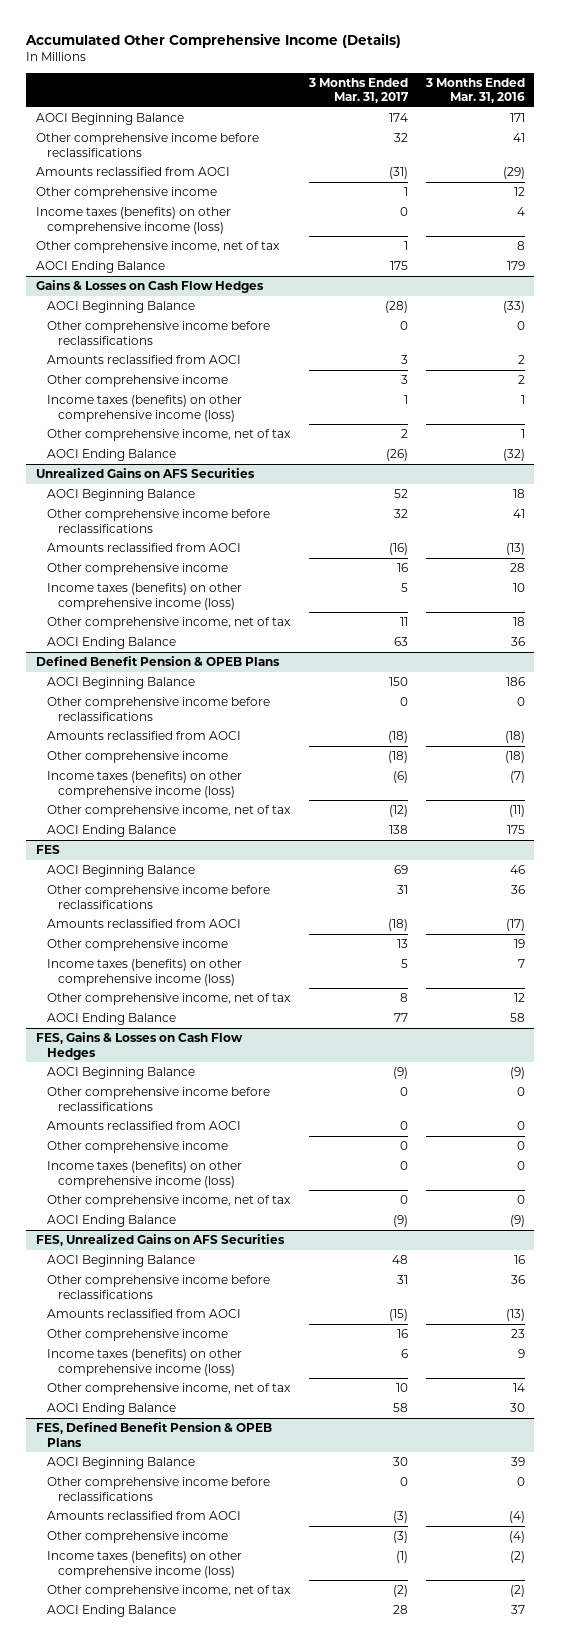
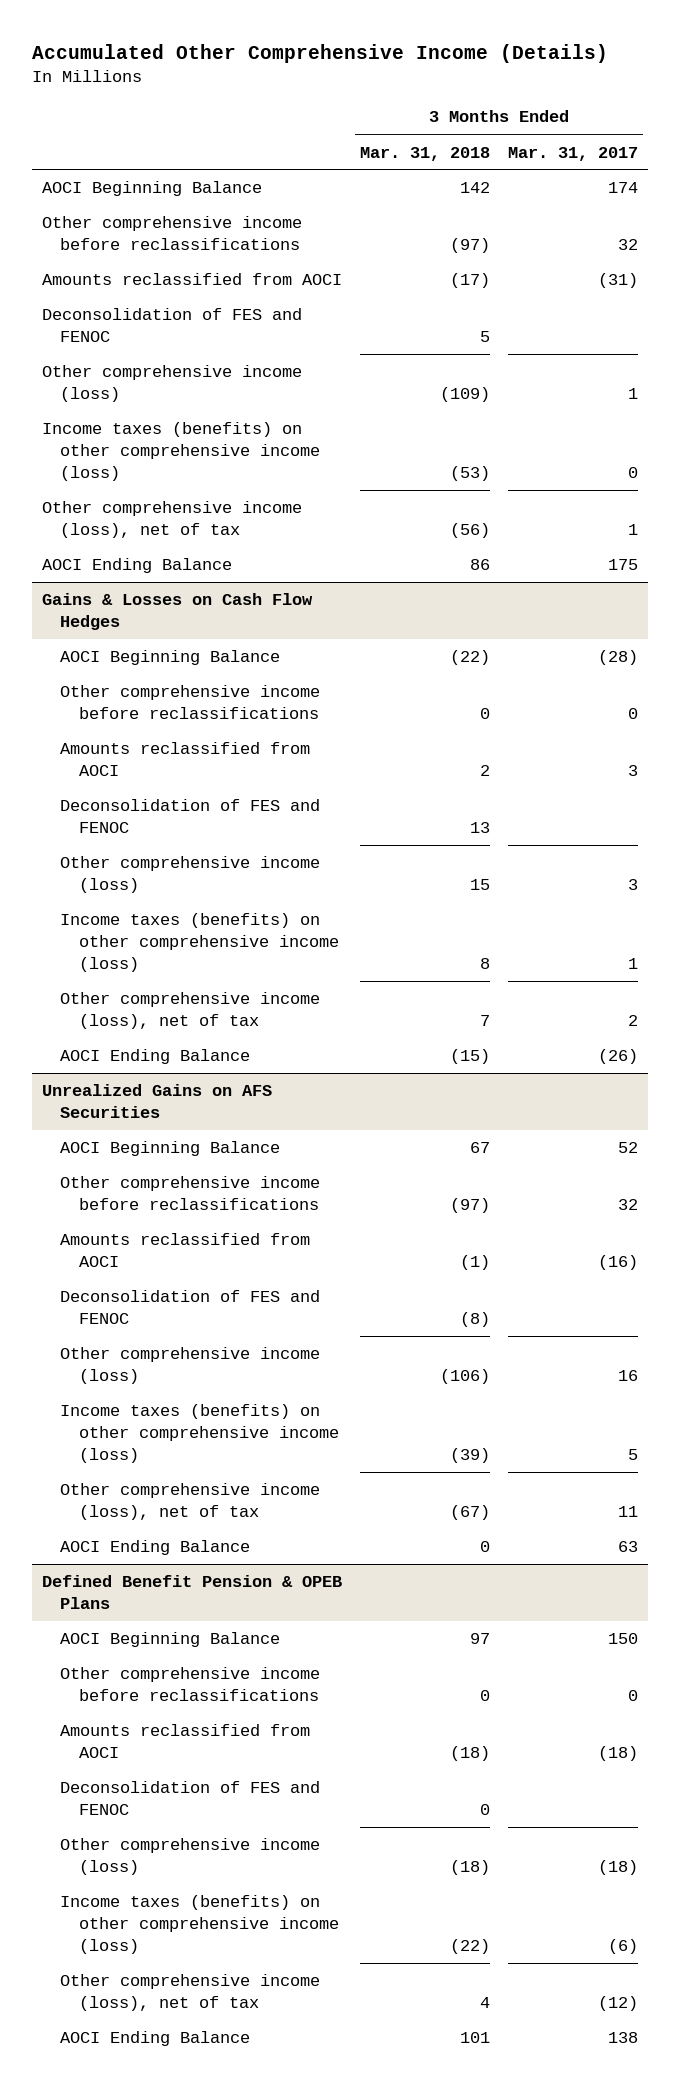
- | 3 Months Ended Mar. 31, 2017 | 3 Months Ended Mar. 31, 2016
+ | 3 Months Ended Mar. 31, 2018 | 3 Months Ended Mar. 31, 2017
- Other comprehensive income | 1 | 12
+ Deconsolidation of FES and FENOC | 5 |
+ Other comprehensive income (loss) | (109) | 1
- Other comprehensive income, net of tax | 1 | 8
+ Other comprehensive income (loss), net of tax | (56) | 1
@ Gains & Losses on Cash Flow Hedges
- Other comprehensive income | 3 | 2
+ Deconsolidation of FES and FENOC | 13 |
+ Other comprehensive income (loss) | 15 | 3
- Other comprehensive income, net of tax | 2 | 1
+ Other comprehensive income (loss), net of tax | 7 | 2
@ Unrealized Gains on AFS Securities
- Other comprehensive income | 16 | 28
+ Deconsolidation of FES and FENOC | (8) |
+ Other comprehensive income (loss) | (106) | 16
- Other comprehensive income, net of tax | 11 | 18
+ Other comprehensive income (loss), net of tax | (67) | 11
@ Defined Benefit Pension & OPEB Plans
- Other comprehensive income | (18) | (18)
+ Deconsolidation of FES and FENOC | 0 |
+ Other comprehensive income (loss) | (18) | (18)
- Other comprehensive income, net of tax | (12) | (11)
+ Other comprehensive income (loss), net of tax | 4 | (12)
- FES
- AOCI Beginning Balance | 69 | 46
- Other comprehensive income before reclassifications | 31 | 36
- Amounts reclassified from AOCI | (18) | (17)
- Other comprehensive income | 13 | 19
- Income taxes (benefits) on other comprehensive income (loss) | 5 | 7
- Other comprehensive income, net of tax | 8 | 12
- AOCI Ending Balance | 77 | 58
- FES, Gains & Losses on Cash Flow Hedges
- AOCI Beginning Balance | (9) | (9)
- Other comprehensive income before reclassifications | 0 | 0
- Amounts reclassified from AOCI | 0 | 0
- Other comprehensive income | 0 | 0
- Income taxes (benefits) on other comprehensive income (loss) | 0 | 0
- Other comprehensive income, net of tax | 0 | 0
- AOCI Ending Balance | (9) | (9)
- FES, Unrealized Gains on AFS Securities
- AOCI Beginning Balance | 48 | 16
- Other comprehensive income before reclassifications | 31 | 36
- Amounts reclassified from AOCI | (15) | (13)
- Other comprehensive income | 16 | 23
- Income taxes (benefits) on other comprehensive income (loss) | 6 | 9
- Other comprehensive income, net of tax | 10 | 14
- AOCI Ending Balance | 58 | 30
- FES, Defined Benefit Pension & OPEB Plans
- AOCI Beginning Balance | 30 | 39
- Other comprehensive income before reclassifications | 0 | 0
- Amounts reclassified from AOCI | (3) | (4)
- Other comprehensive income | (3) | (4)
- Income taxes (benefits) on other comprehensive income (loss) | (1) | (2)
- Other comprehensive income, net of tax | (2) | (2)
- AOCI Ending Balance | 28 | 37

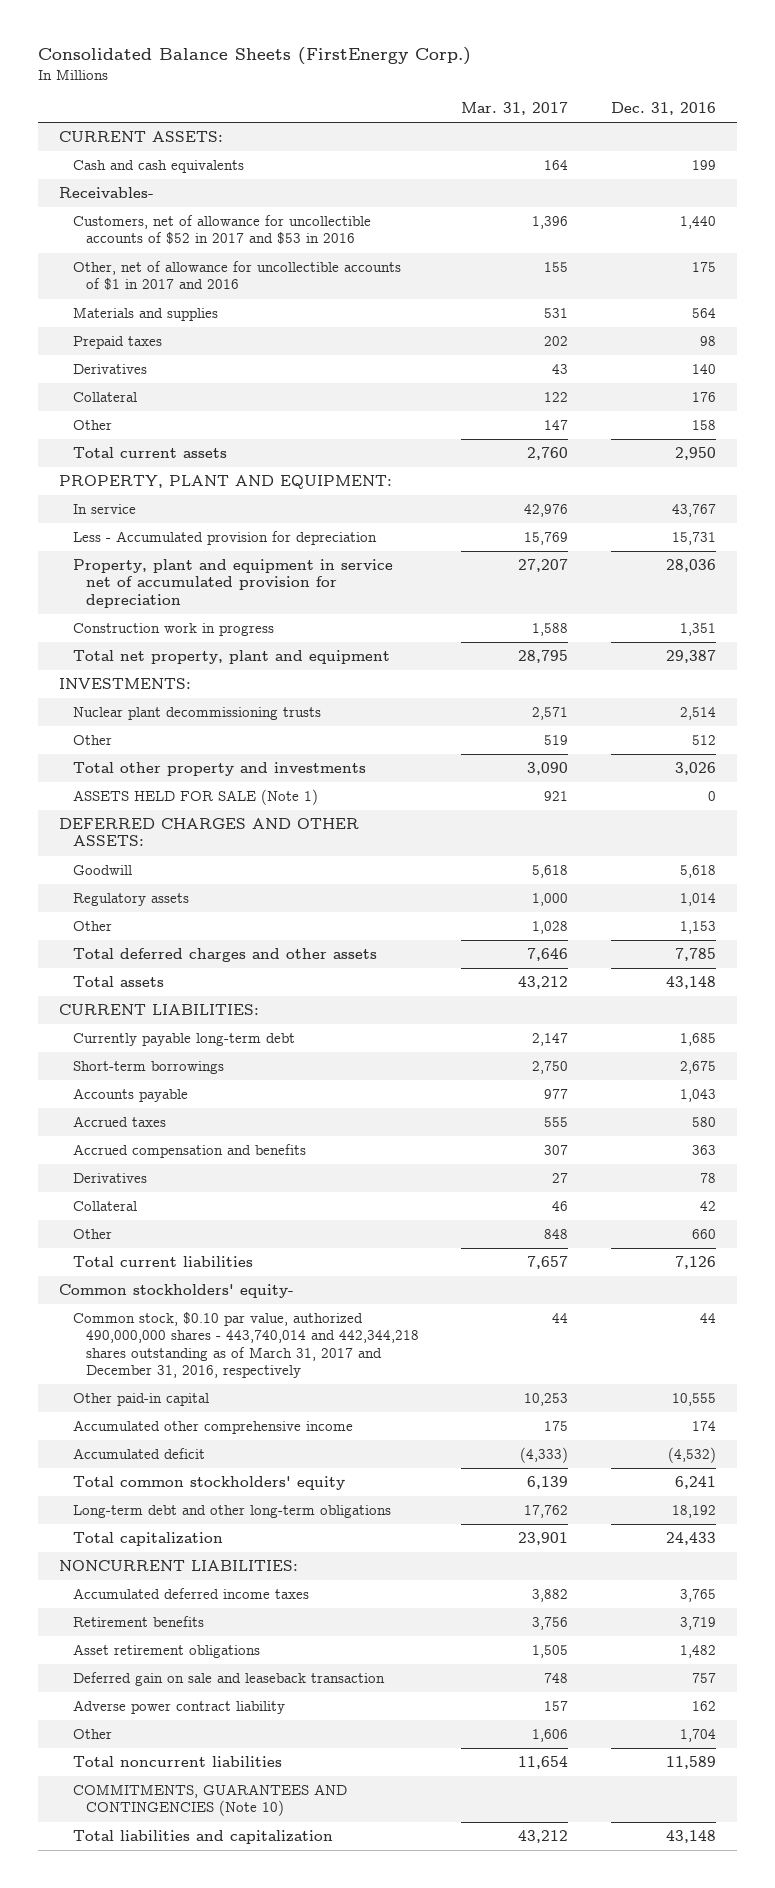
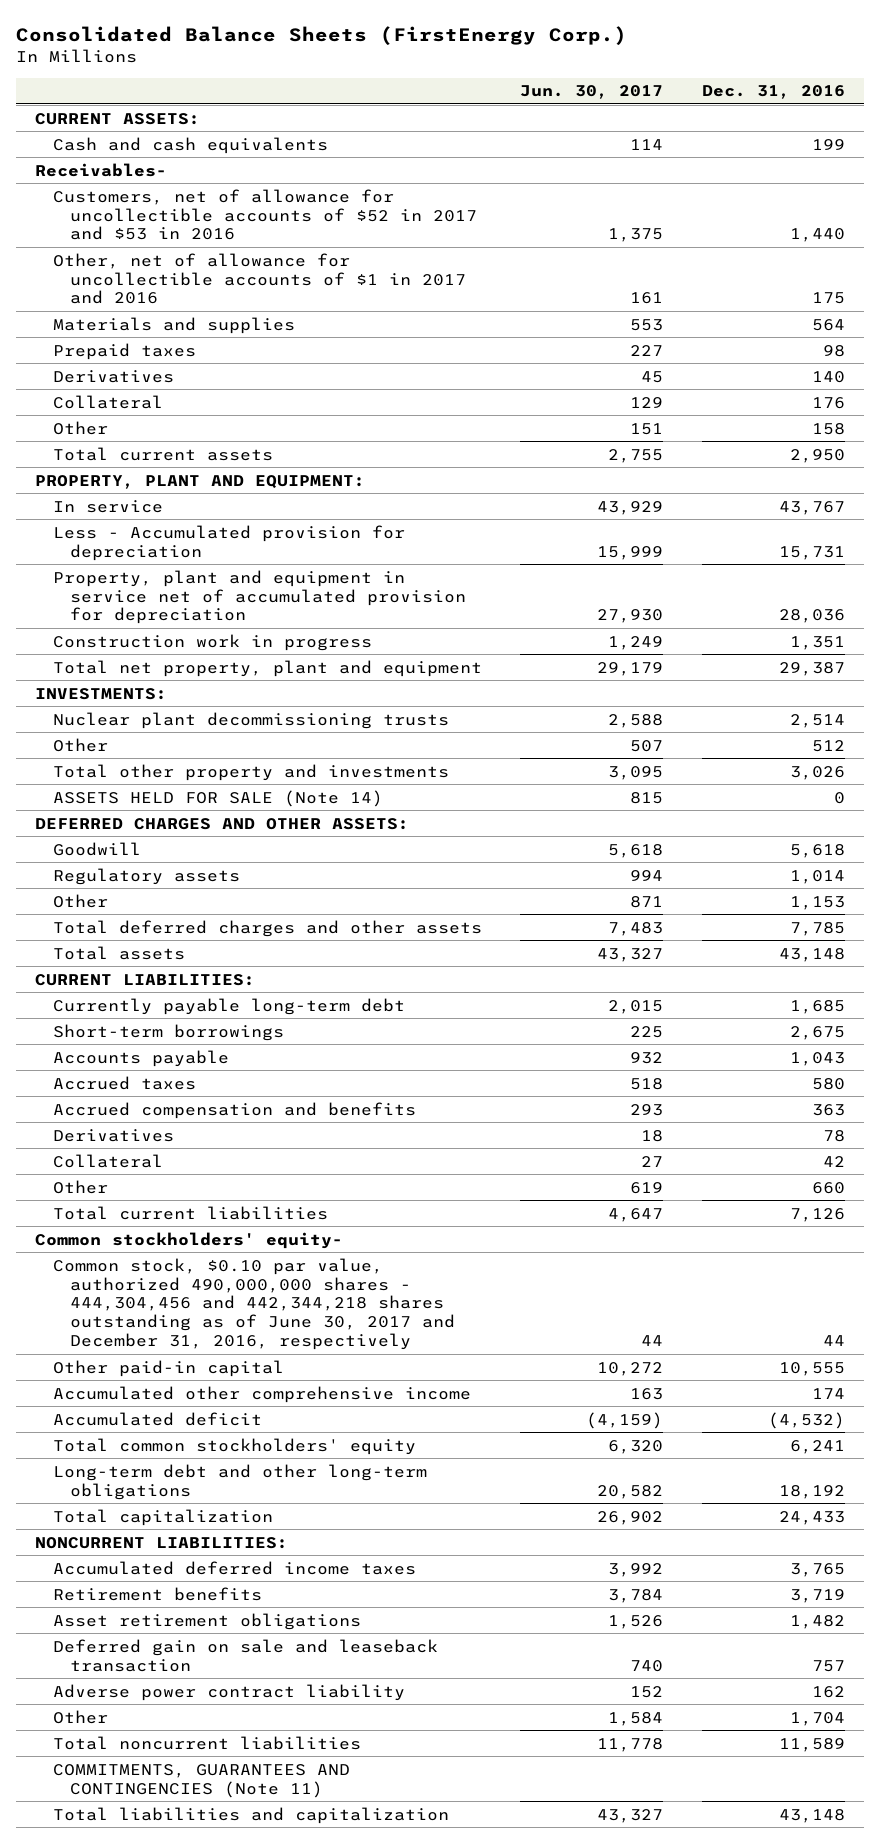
- | Mar. 31, 2017 | Dec. 31, 2016
+ | Jun. 30, 2017 | Dec. 31, 2016
- ASSETS HELD FOR SALE (Note 1) | 921 | 0
+ ASSETS HELD FOR SALE (Note 14) | 815 | 0
- Common stock, $0.10 par value, authorized 490,000,000 shares - 443,740,014 and 442,344,218 shares outstanding as of March 31, 2017 and December 31, 2016, respectively | 44 | 44
+ Common stock, $0.10 par value, authorized 490,000,000 shares - 444,304,456 and 442,344,218 shares outstanding as of June 30, 2017 and December 31, 2016, respectively | 44 | 44
- COMMITMENTS, GUARANTEES AND CONTINGENCIES (Note 10)
+ COMMITMENTS, GUARANTEES AND CONTINGENCIES (Note 11)

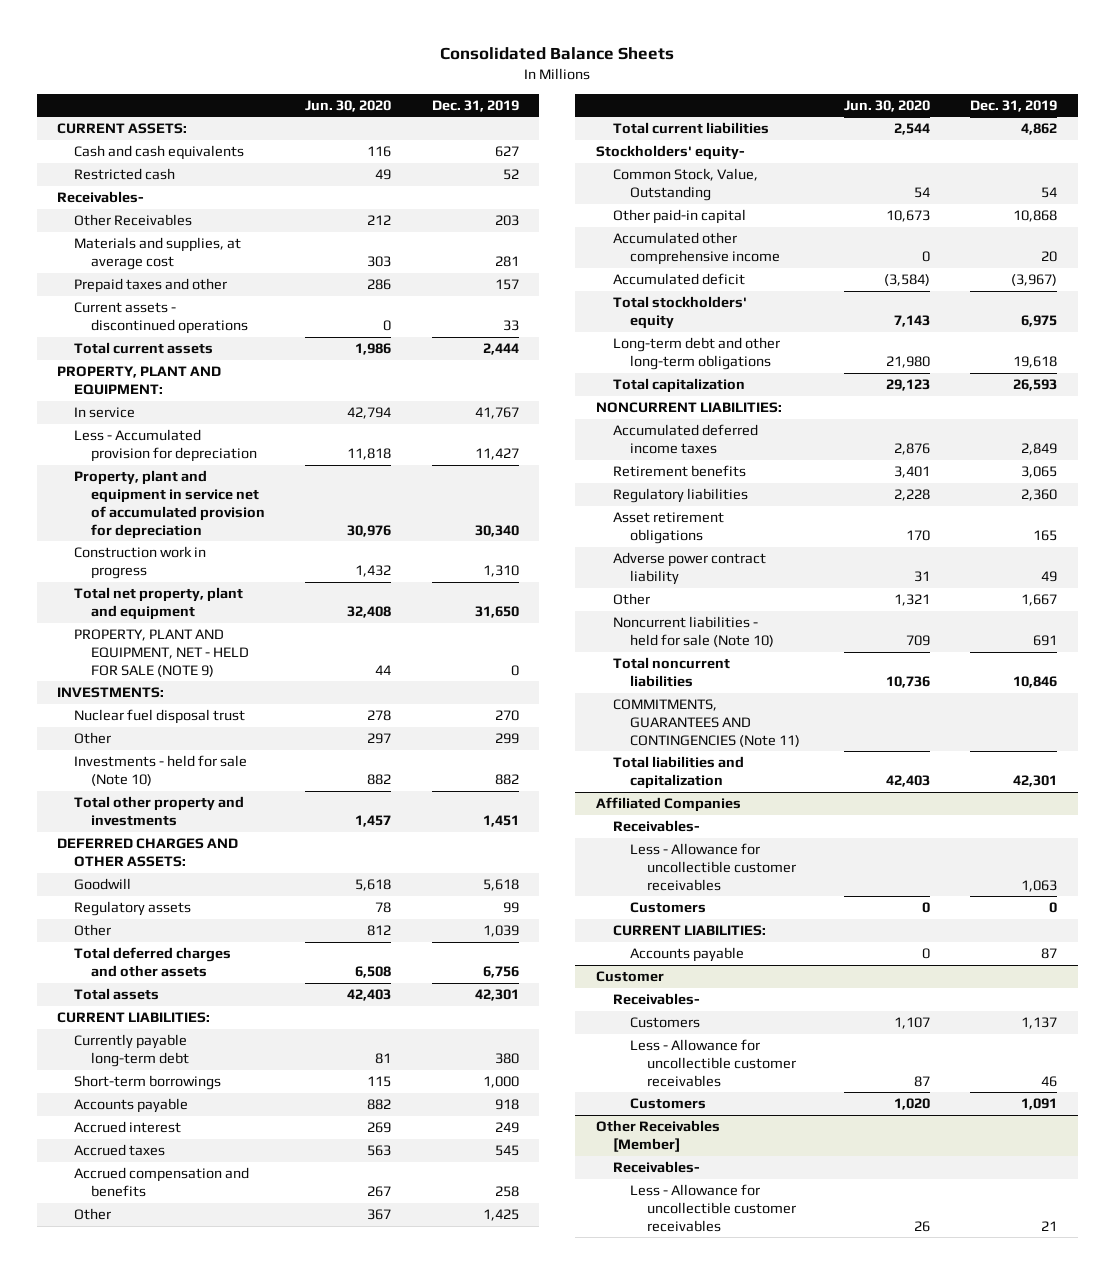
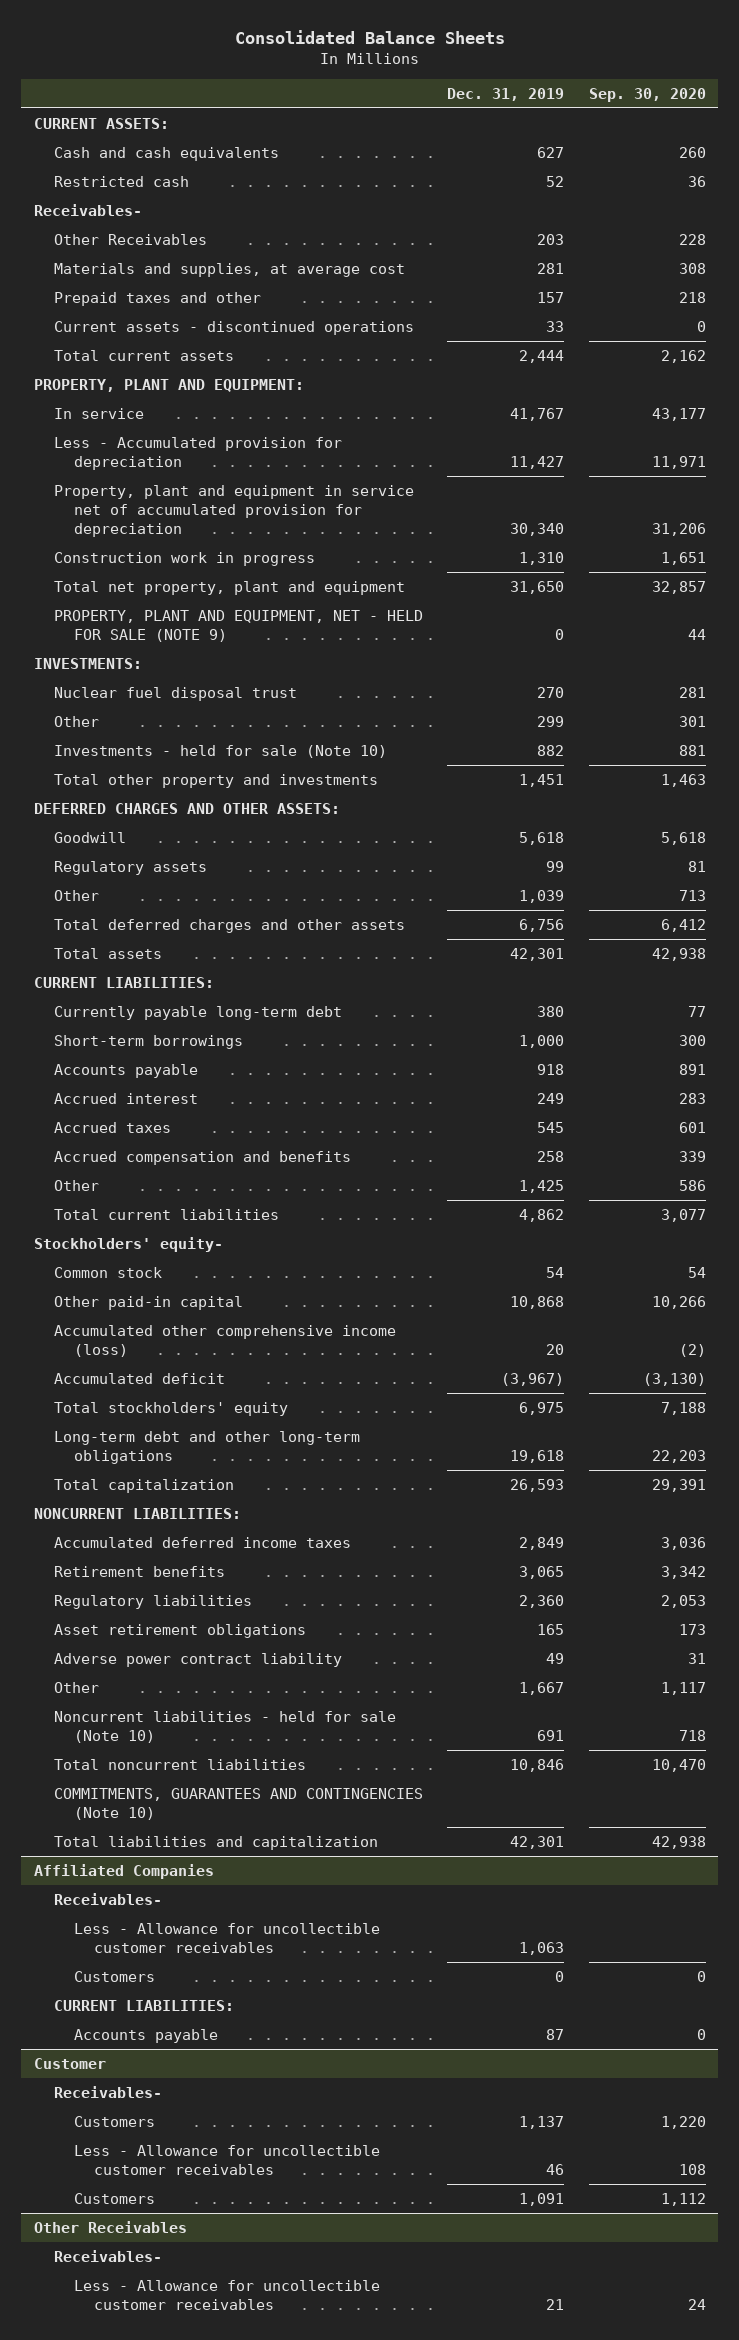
- | Jun. 30, 2020 | Dec. 31, 2019
+ | Dec. 31, 2019 | Sep. 30, 2020
- Common Stock, Value, Outstanding | 54 | 54
+ Common stock | 54 | 54
- Accumulated other comprehensive income | 0 | 20
+ Accumulated other comprehensive income (loss) | 20 | (2)
- COMMITMENTS, GUARANTEES AND CONTINGENCIES (Note 11)
+ COMMITMENTS, GUARANTEES AND CONTINGENCIES (Note 10)
- Other Receivables [Member]
+ Other Receivables

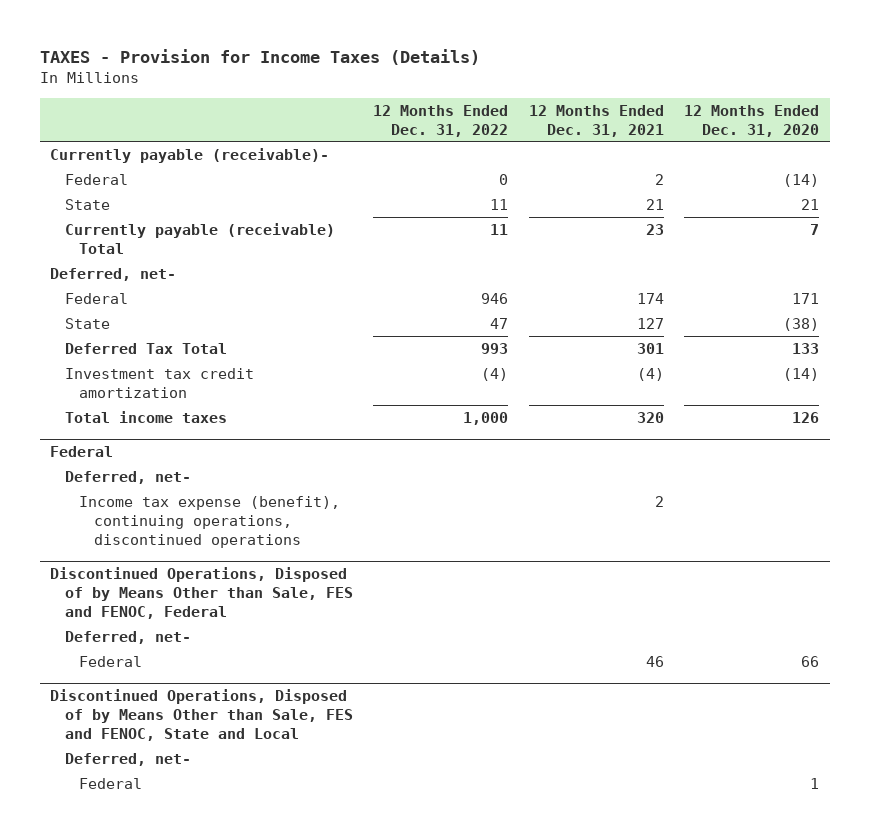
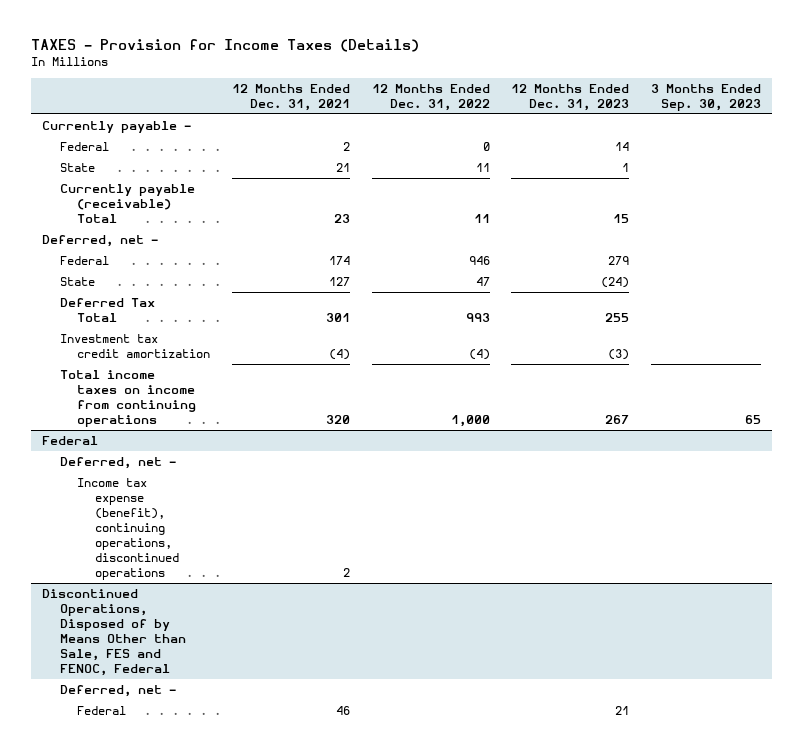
- | 12 Months Ended Dec. 31, 2022 | 12 Months Ended Dec. 31, 2021 | 12 Months Ended Dec. 31, 2020
+ | 12 Months Ended Dec. 31, 2021 | 12 Months Ended Dec. 31, 2022 | 12 Months Ended Dec. 31, 2023 | 3 Months Ended Sep. 30, 2023
- Currently payable (receivable)-
+ Currently payable -
- Deferred, net-
+ Deferred, net -
- Total income taxes | 1,000 | 320 | 126
+ Total income taxes on income from continuing operations | 320 | 1,000 | 267 | 65
@ Federal
- Deferred, net-
+ Deferred, net -
@ Discontinued Operations, Disposed of by Means Other than Sale, FES and FENOC, Federal
- Deferred, net-
+ Deferred, net -
- Discontinued Operations, Disposed of by Means Other than Sale, FES and FENOC, State and Local
- Deferred, net-
- Federal | | | 1

